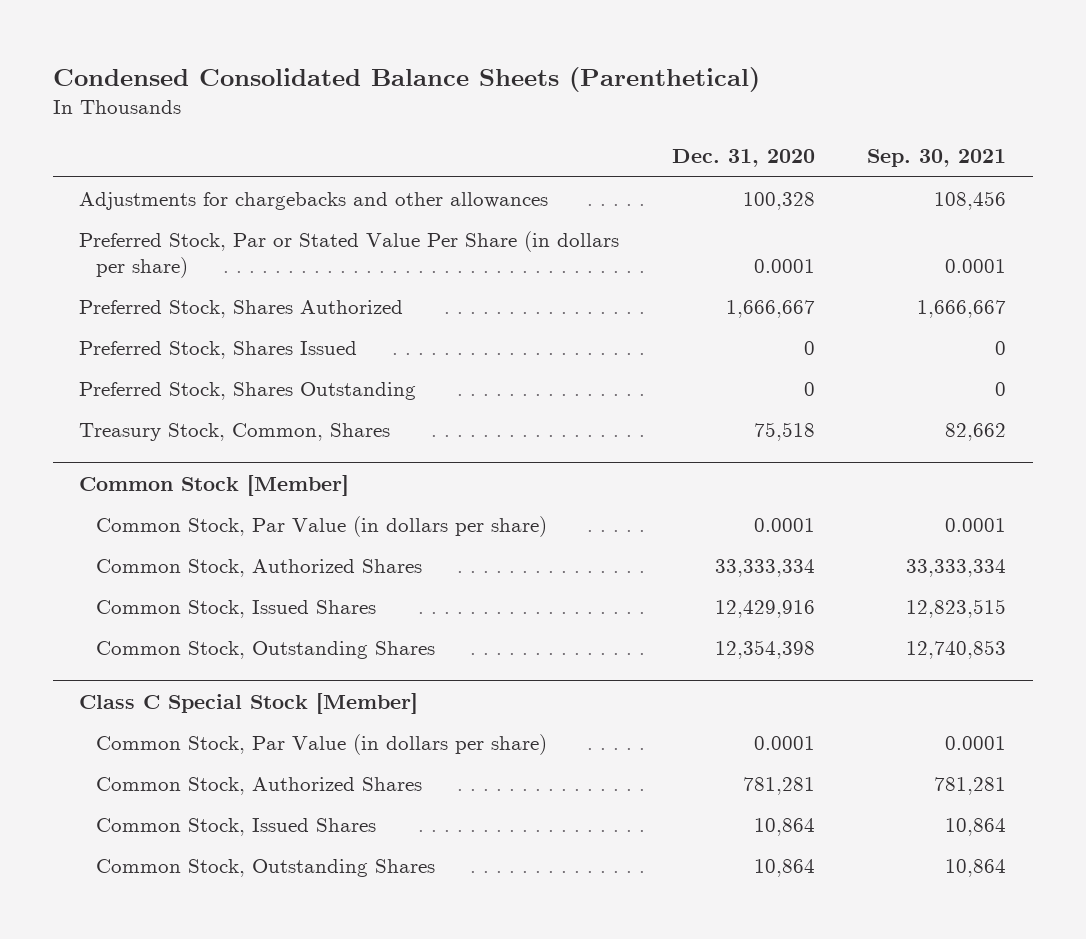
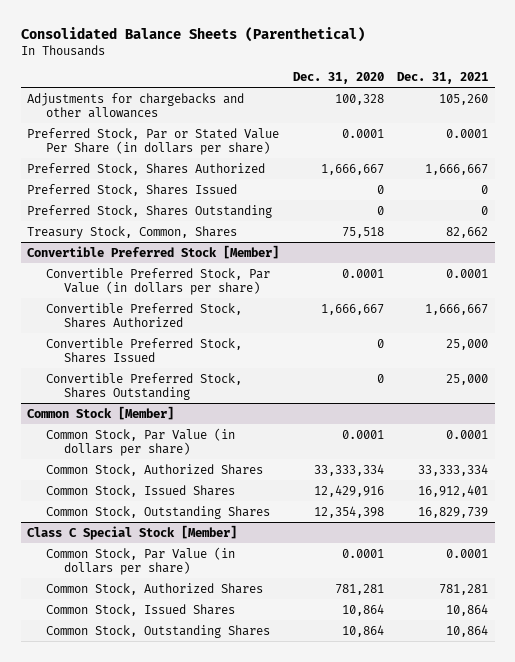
- Condensed Consolidated Balance Sheets (Parenthetical)
+ Consolidated Balance Sheets (Parenthetical)
- | Dec. 31, 2020 | Sep. 30, 2021
+ | Dec. 31, 2020 | Dec. 31, 2021
+ Convertible Preferred Stock [Member]
+ Convertible Preferred Stock, Par Value (in dollars per share) | 0.0001 | 0.0001
+ Convertible Preferred Stock, Shares Authorized | 1,666,667 | 1,666,667
+ Convertible Preferred Stock, Shares Issued | 0 | 25,000
+ Convertible Preferred Stock, Shares Outstanding | 0 | 25,000

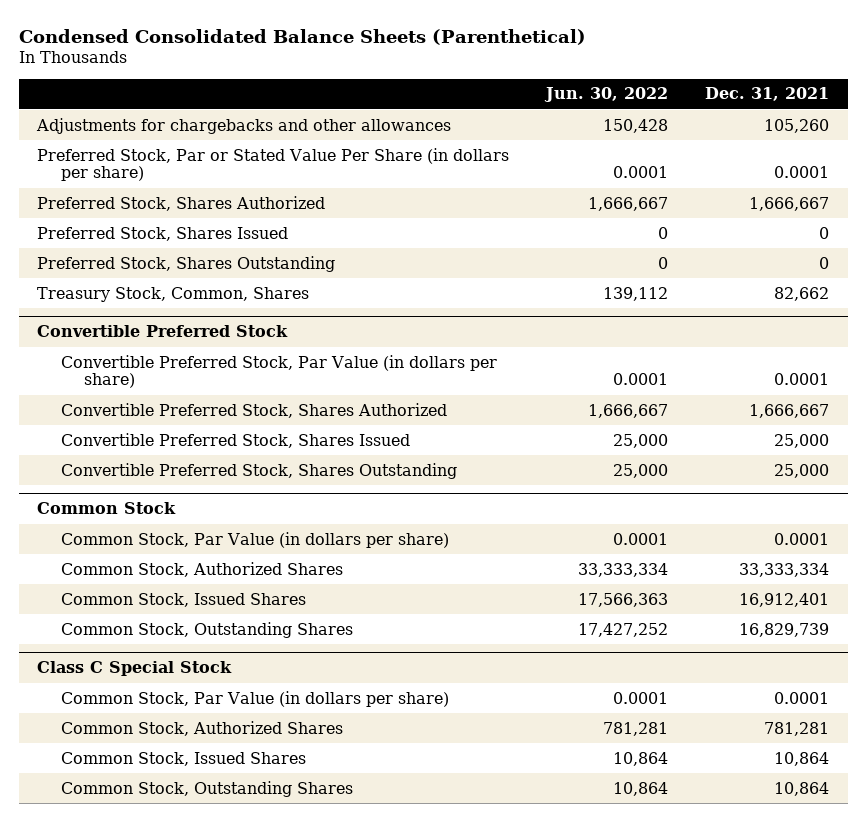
- Consolidated Balance Sheets (Parenthetical)
+ Condensed Consolidated Balance Sheets (Parenthetical)
- | Dec. 31, 2020 | Dec. 31, 2021
+ | Jun. 30, 2022 | Dec. 31, 2021
- Convertible Preferred Stock [Member]
+ Convertible Preferred Stock
- Common Stock [Member]
+ Common Stock
- Class C Special Stock [Member]
+ Class C Special Stock

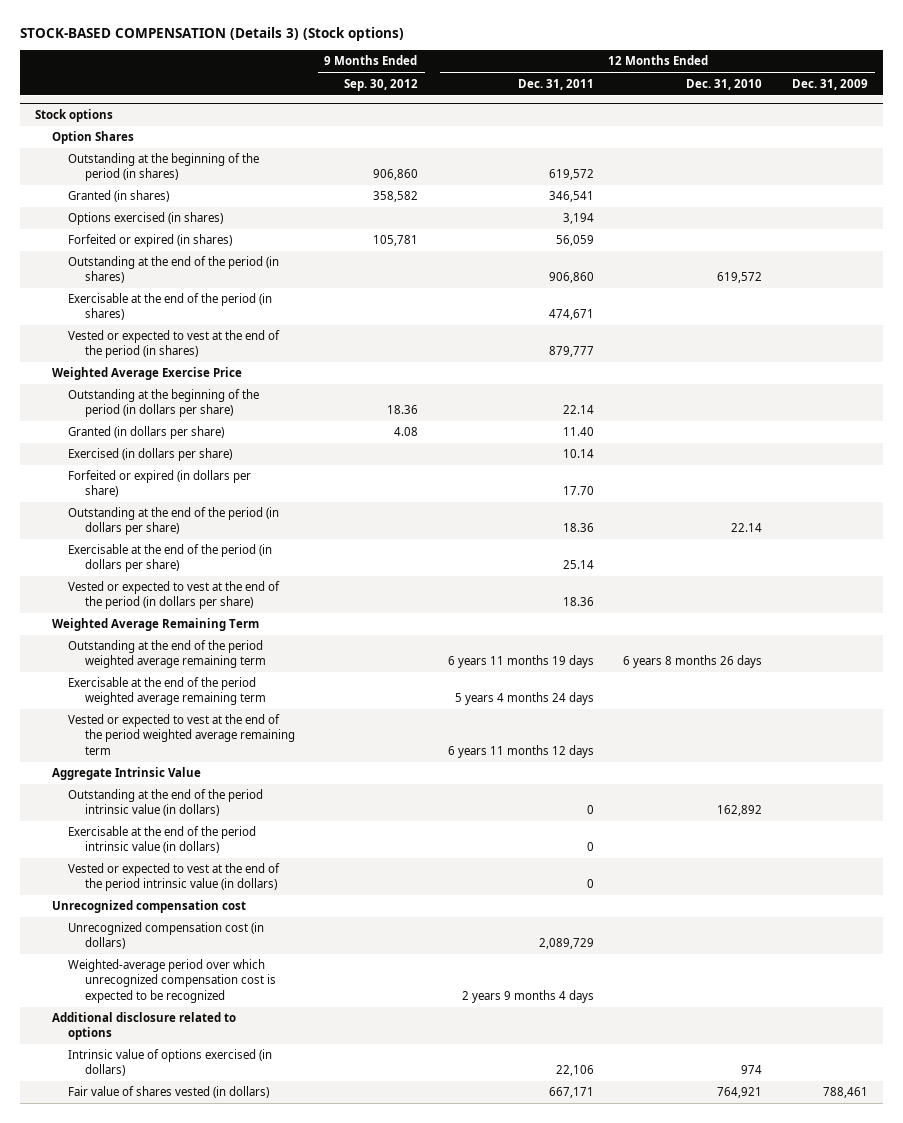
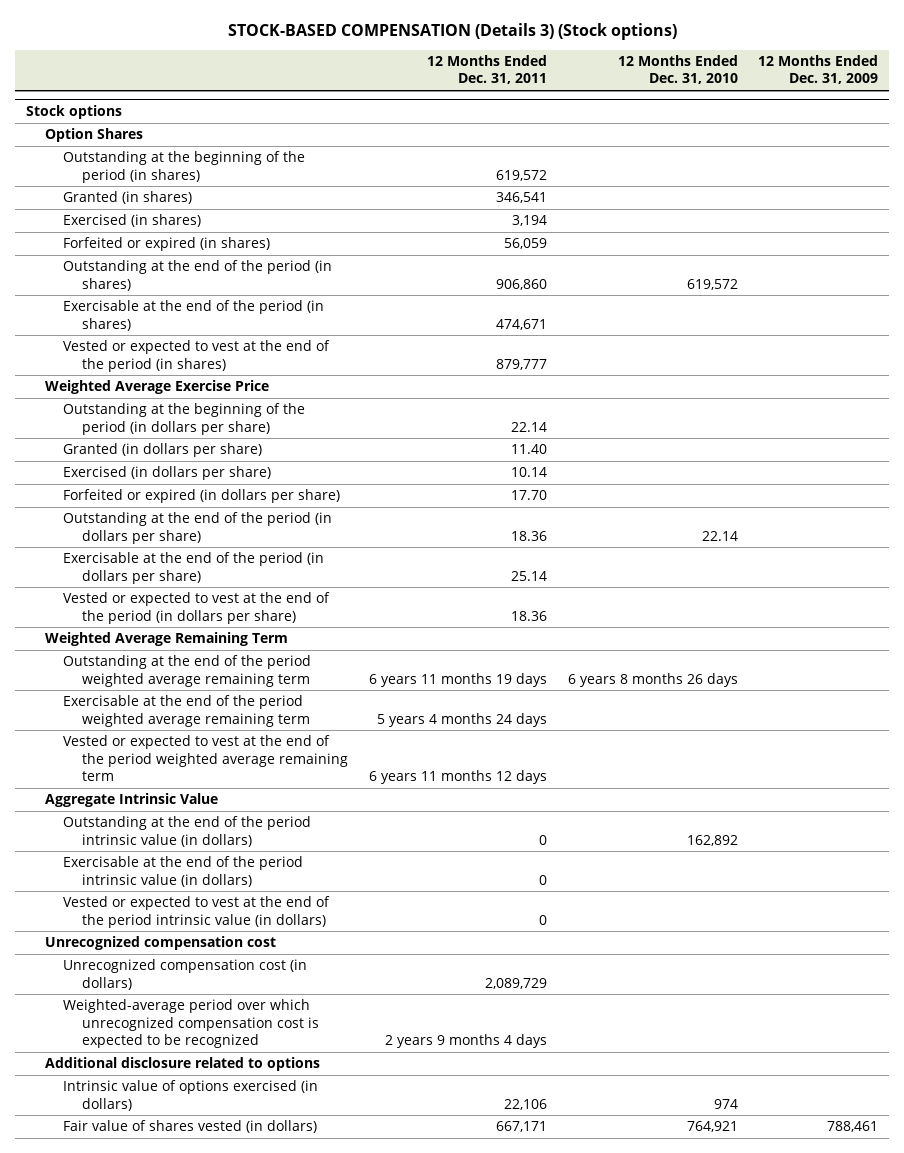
- | 9 Months Ended Sep. 30, 2012 | 12 Months Ended Dec. 31, 2011 | 12 Months Ended Dec. 31, 2010 | 12 Months Ended Dec. 31, 2009
+ | 12 Months Ended Dec. 31, 2011 | 12 Months Ended Dec. 31, 2010 | 12 Months Ended Dec. 31, 2009
@ Stock options
- Options exercised (in shares) | | 3,194 | |
+ Exercised (in shares) | 3,194 | |

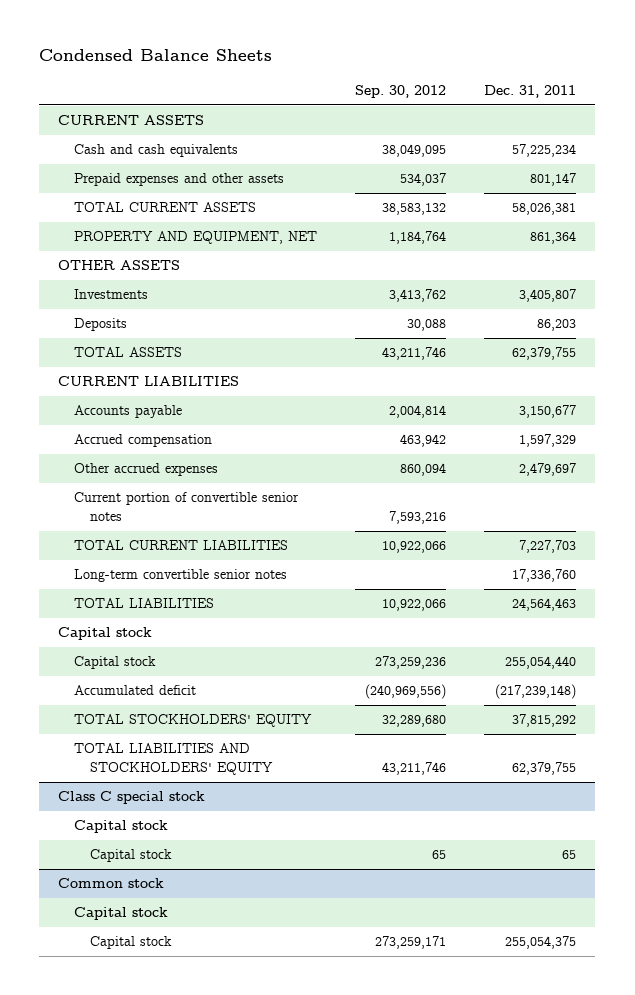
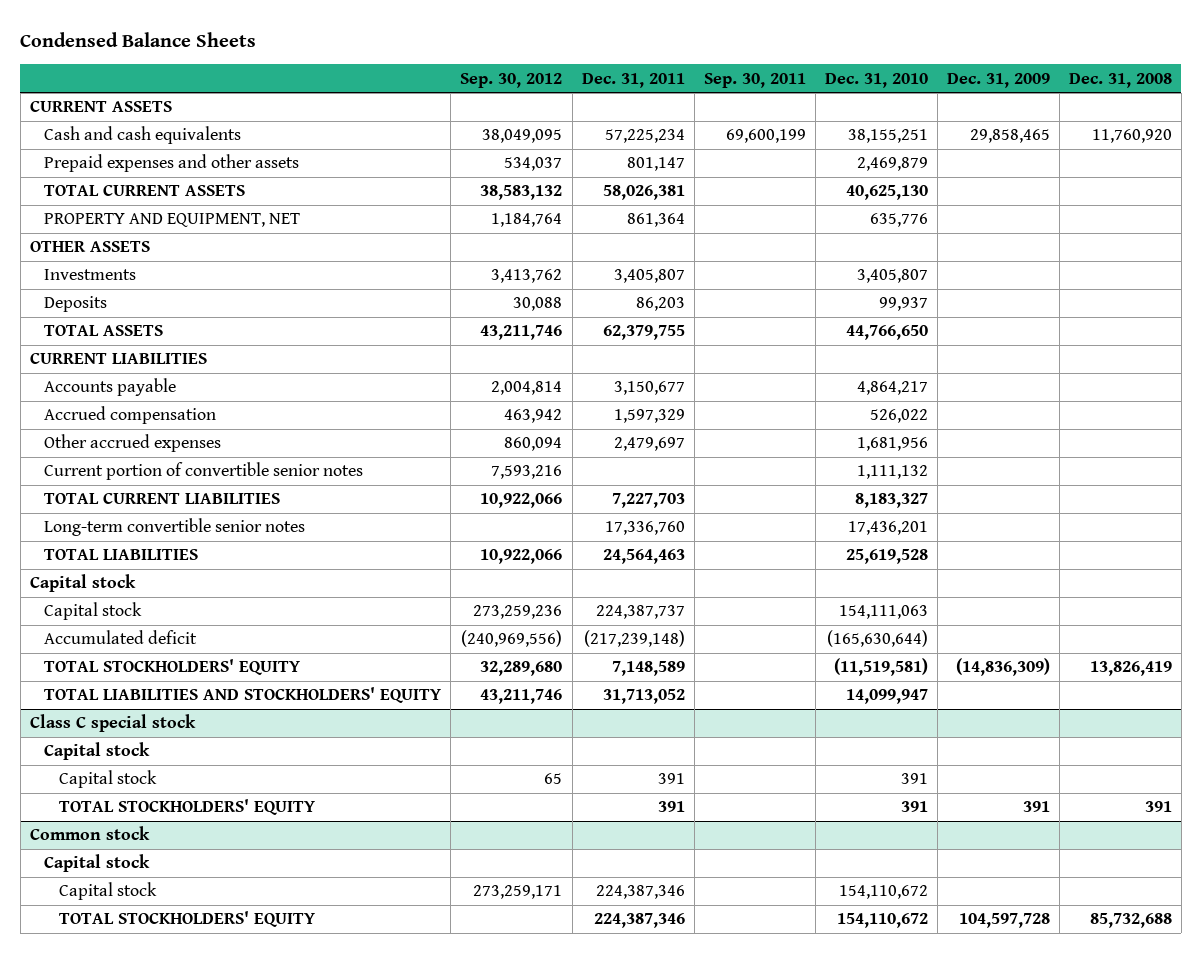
- | Sep. 30, 2012 | Dec. 31, 2011
+ | Sep. 30, 2012 | Dec. 31, 2011 | Sep. 30, 2011 | Dec. 31, 2010 | Dec. 31, 2009 | Dec. 31, 2008
- Capital stock | 273,259,236 | 255,054,440
+ Capital stock | 273,259,236 | 224,387,737 | | 154,111,063 | |
- TOTAL STOCKHOLDERS' EQUITY | 32,289,680 | 37,815,292
- TOTAL LIABILITIES AND STOCKHOLDERS' EQUITY | 43,211,746 | 62,379,755
+ TOTAL STOCKHOLDERS' EQUITY | 32,289,680 | 7,148,589 | | (11,519,581) | (14,836,309) | 13,826,419
+ TOTAL LIABILITIES AND STOCKHOLDERS' EQUITY | 43,211,746 | 31,713,052 | | 14,099,947 | |
@ Class C special stock
- Capital stock | 65 | 65
+ Capital stock | 65 | 391 | | 391 | |
+ TOTAL STOCKHOLDERS' EQUITY | | 391 | | 391 | 391 | 391
@ Common stock
- Capital stock | 273,259,171 | 255,054,375
+ Capital stock | 273,259,171 | 224,387,346 | | 154,110,672 | |
+ TOTAL STOCKHOLDERS' EQUITY | | 224,387,346 | | 154,110,672 | 104,597,728 | 85,732,688

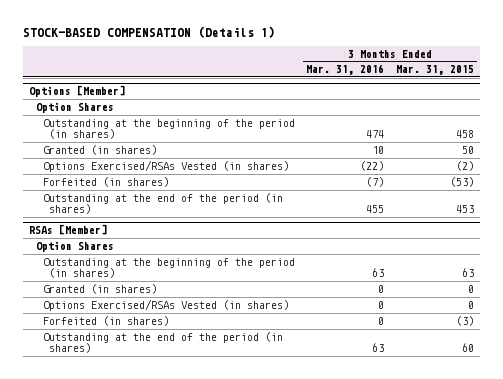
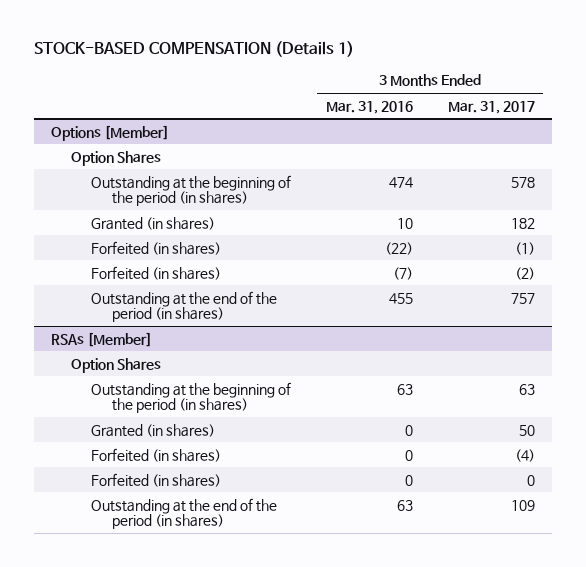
- | 3 Months Ended Mar. 31, 2016 | 3 Months Ended Mar. 31, 2015
+ | 3 Months Ended Mar. 31, 2016 | 3 Months Ended Mar. 31, 2017
@ Options [Member]
- Options Exercised/RSAs Vested (in shares) | (22) | (2)
+ Forfeited (in shares) | (22) | (1)
@ RSAs [Member]
- Options Exercised/RSAs Vested (in shares) | 0 | 0
+ Forfeited (in shares) | 0 | 0

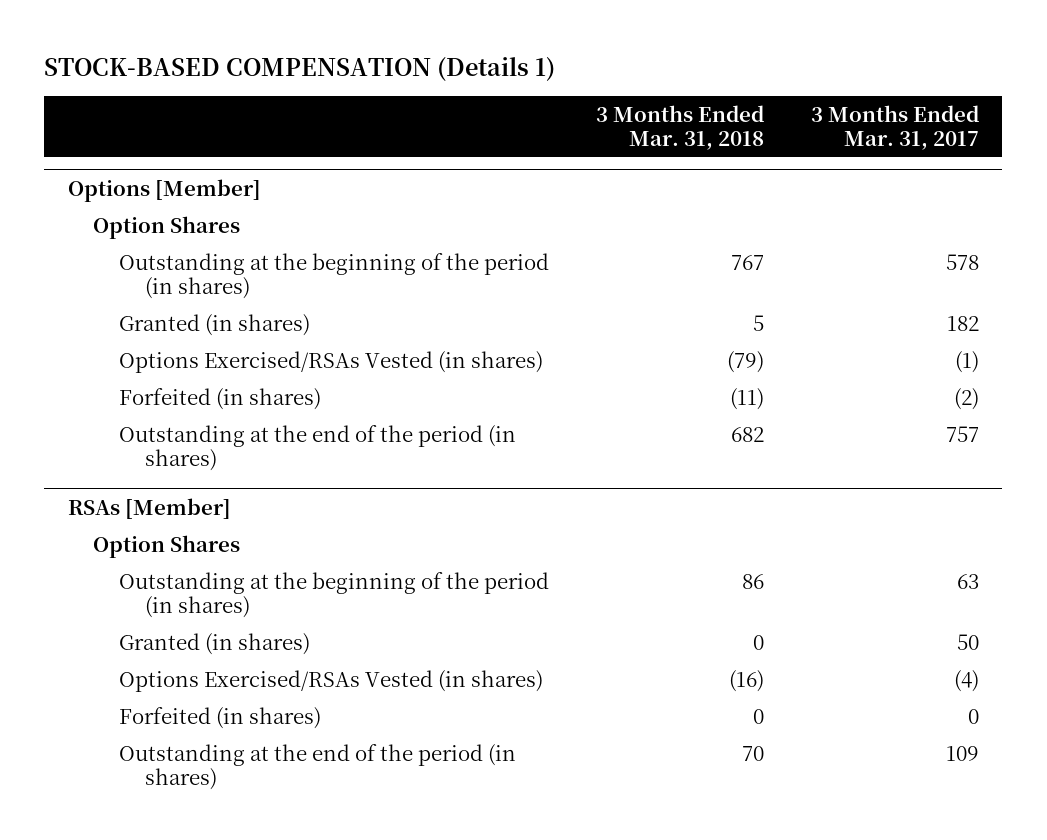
- | 3 Months Ended Mar. 31, 2016 | 3 Months Ended Mar. 31, 2017
+ | 3 Months Ended Mar. 31, 2018 | 3 Months Ended Mar. 31, 2017
@ Options [Member]
- Forfeited (in shares) | (22) | (1)
+ Options Exercised/RSAs Vested (in shares) | (79) | (1)
@ RSAs [Member]
- Forfeited (in shares) | 0 | (4)
+ Options Exercised/RSAs Vested (in shares) | (16) | (4)

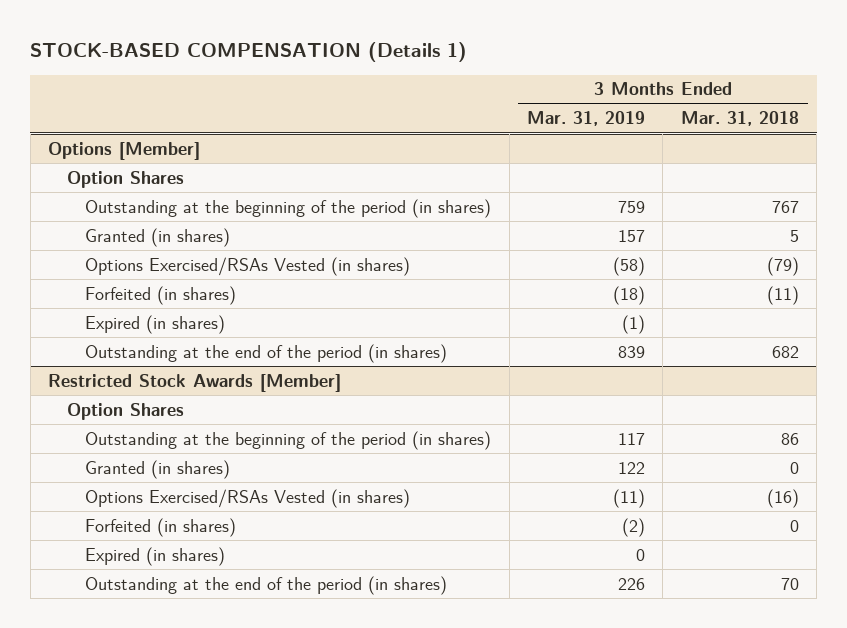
- | 3 Months Ended Mar. 31, 2018 | 3 Months Ended Mar. 31, 2017
+ | 3 Months Ended Mar. 31, 2019 | 3 Months Ended Mar. 31, 2018
@ Options [Member]
+ Expired (in shares) | (1) |
- RSAs [Member]
+ Restricted Stock Awards [Member]
+ Expired (in shares) | 0 |

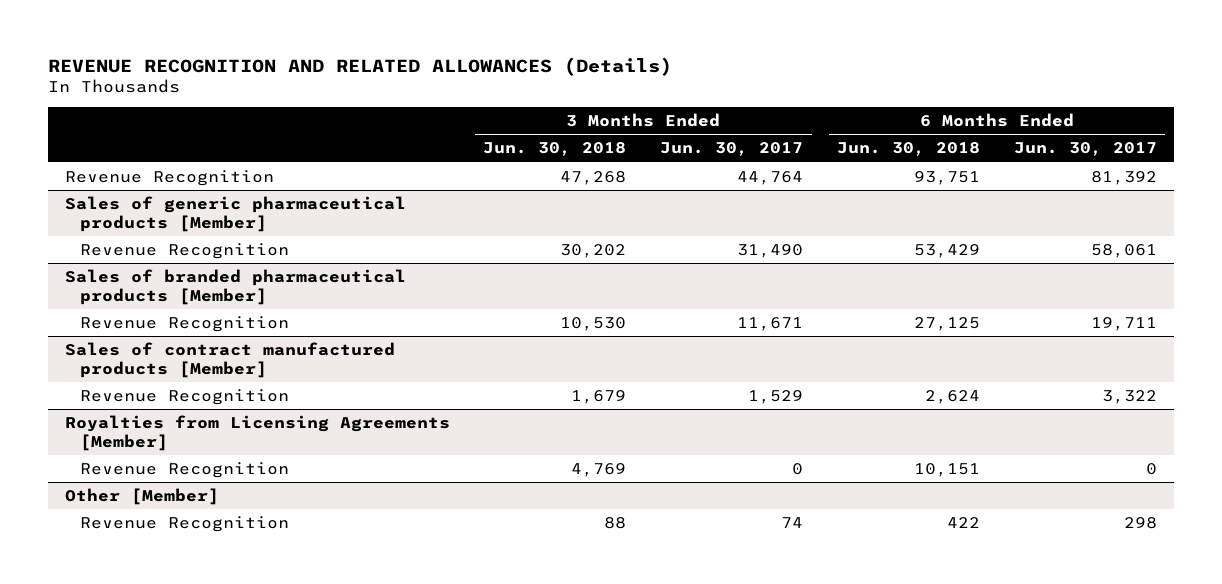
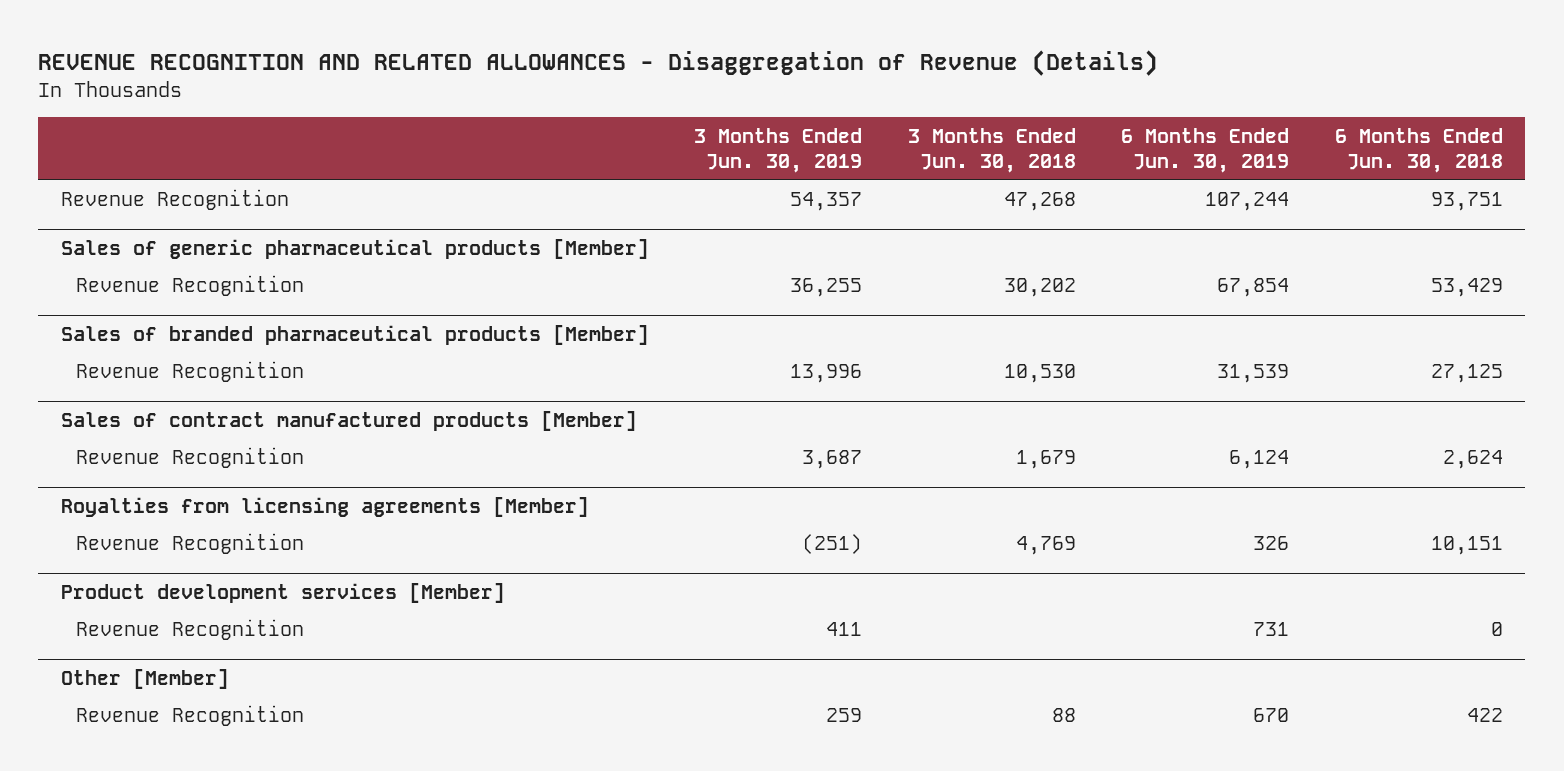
- REVENUE RECOGNITION AND RELATED ALLOWANCES (Details)
+ REVENUE RECOGNITION AND RELATED ALLOWANCES - Disaggregation of Revenue (Details)
- | 3 Months Ended Jun. 30, 2018 | 3 Months Ended Jun. 30, 2017 | 6 Months Ended Jun. 30, 2018 | 6 Months Ended Jun. 30, 2017
+ | 3 Months Ended Jun. 30, 2019 | 3 Months Ended Jun. 30, 2018 | 6 Months Ended Jun. 30, 2019 | 6 Months Ended Jun. 30, 2018
- Royalties from Licensing Agreements [Member]
+ Royalties from licensing agreements [Member]
+ Product development services [Member]
+ Revenue Recognition | 411 | | 731 | 0

